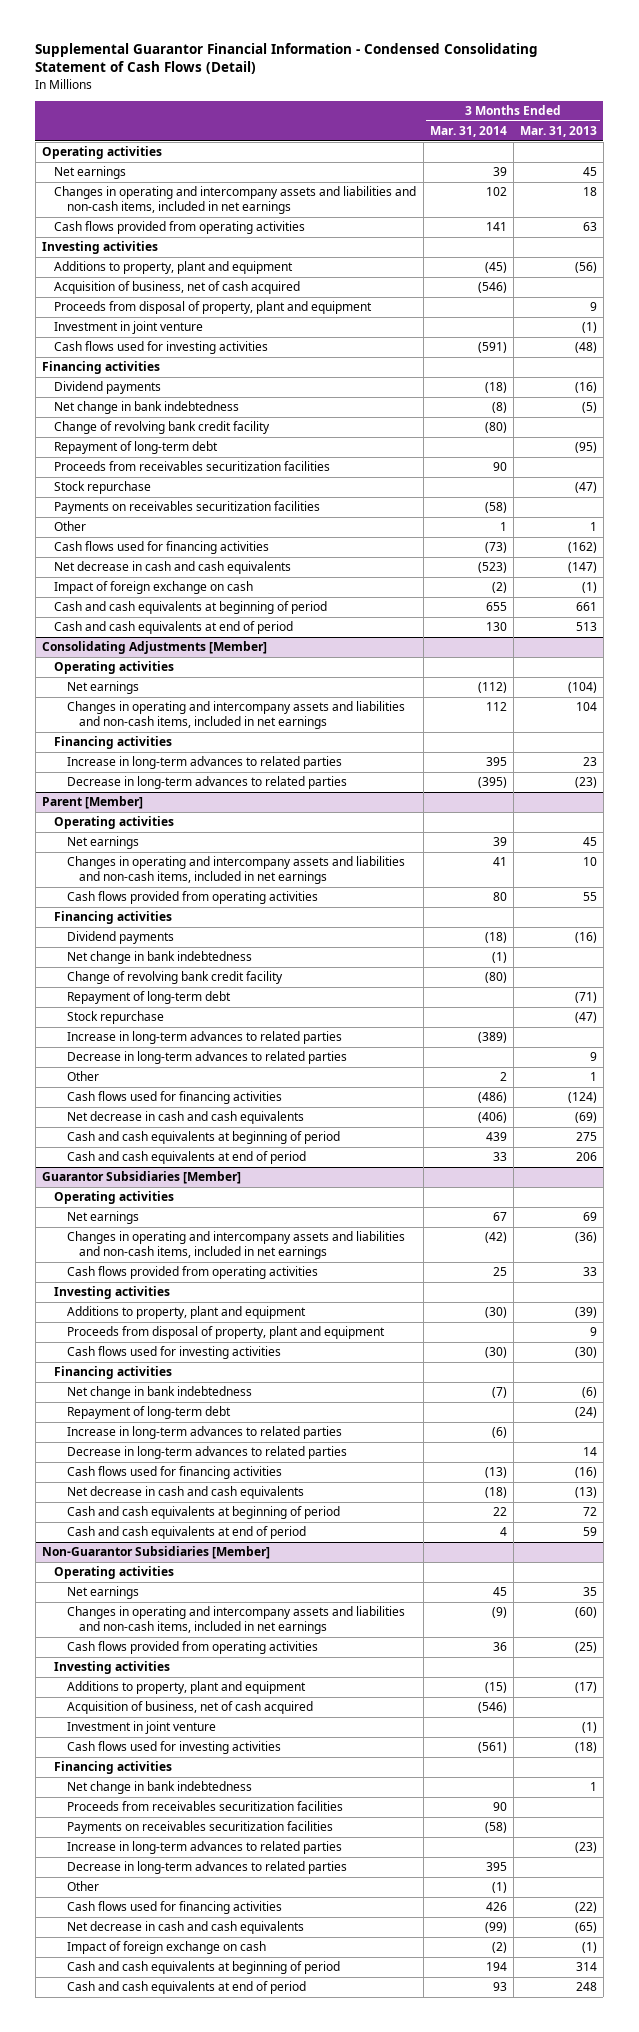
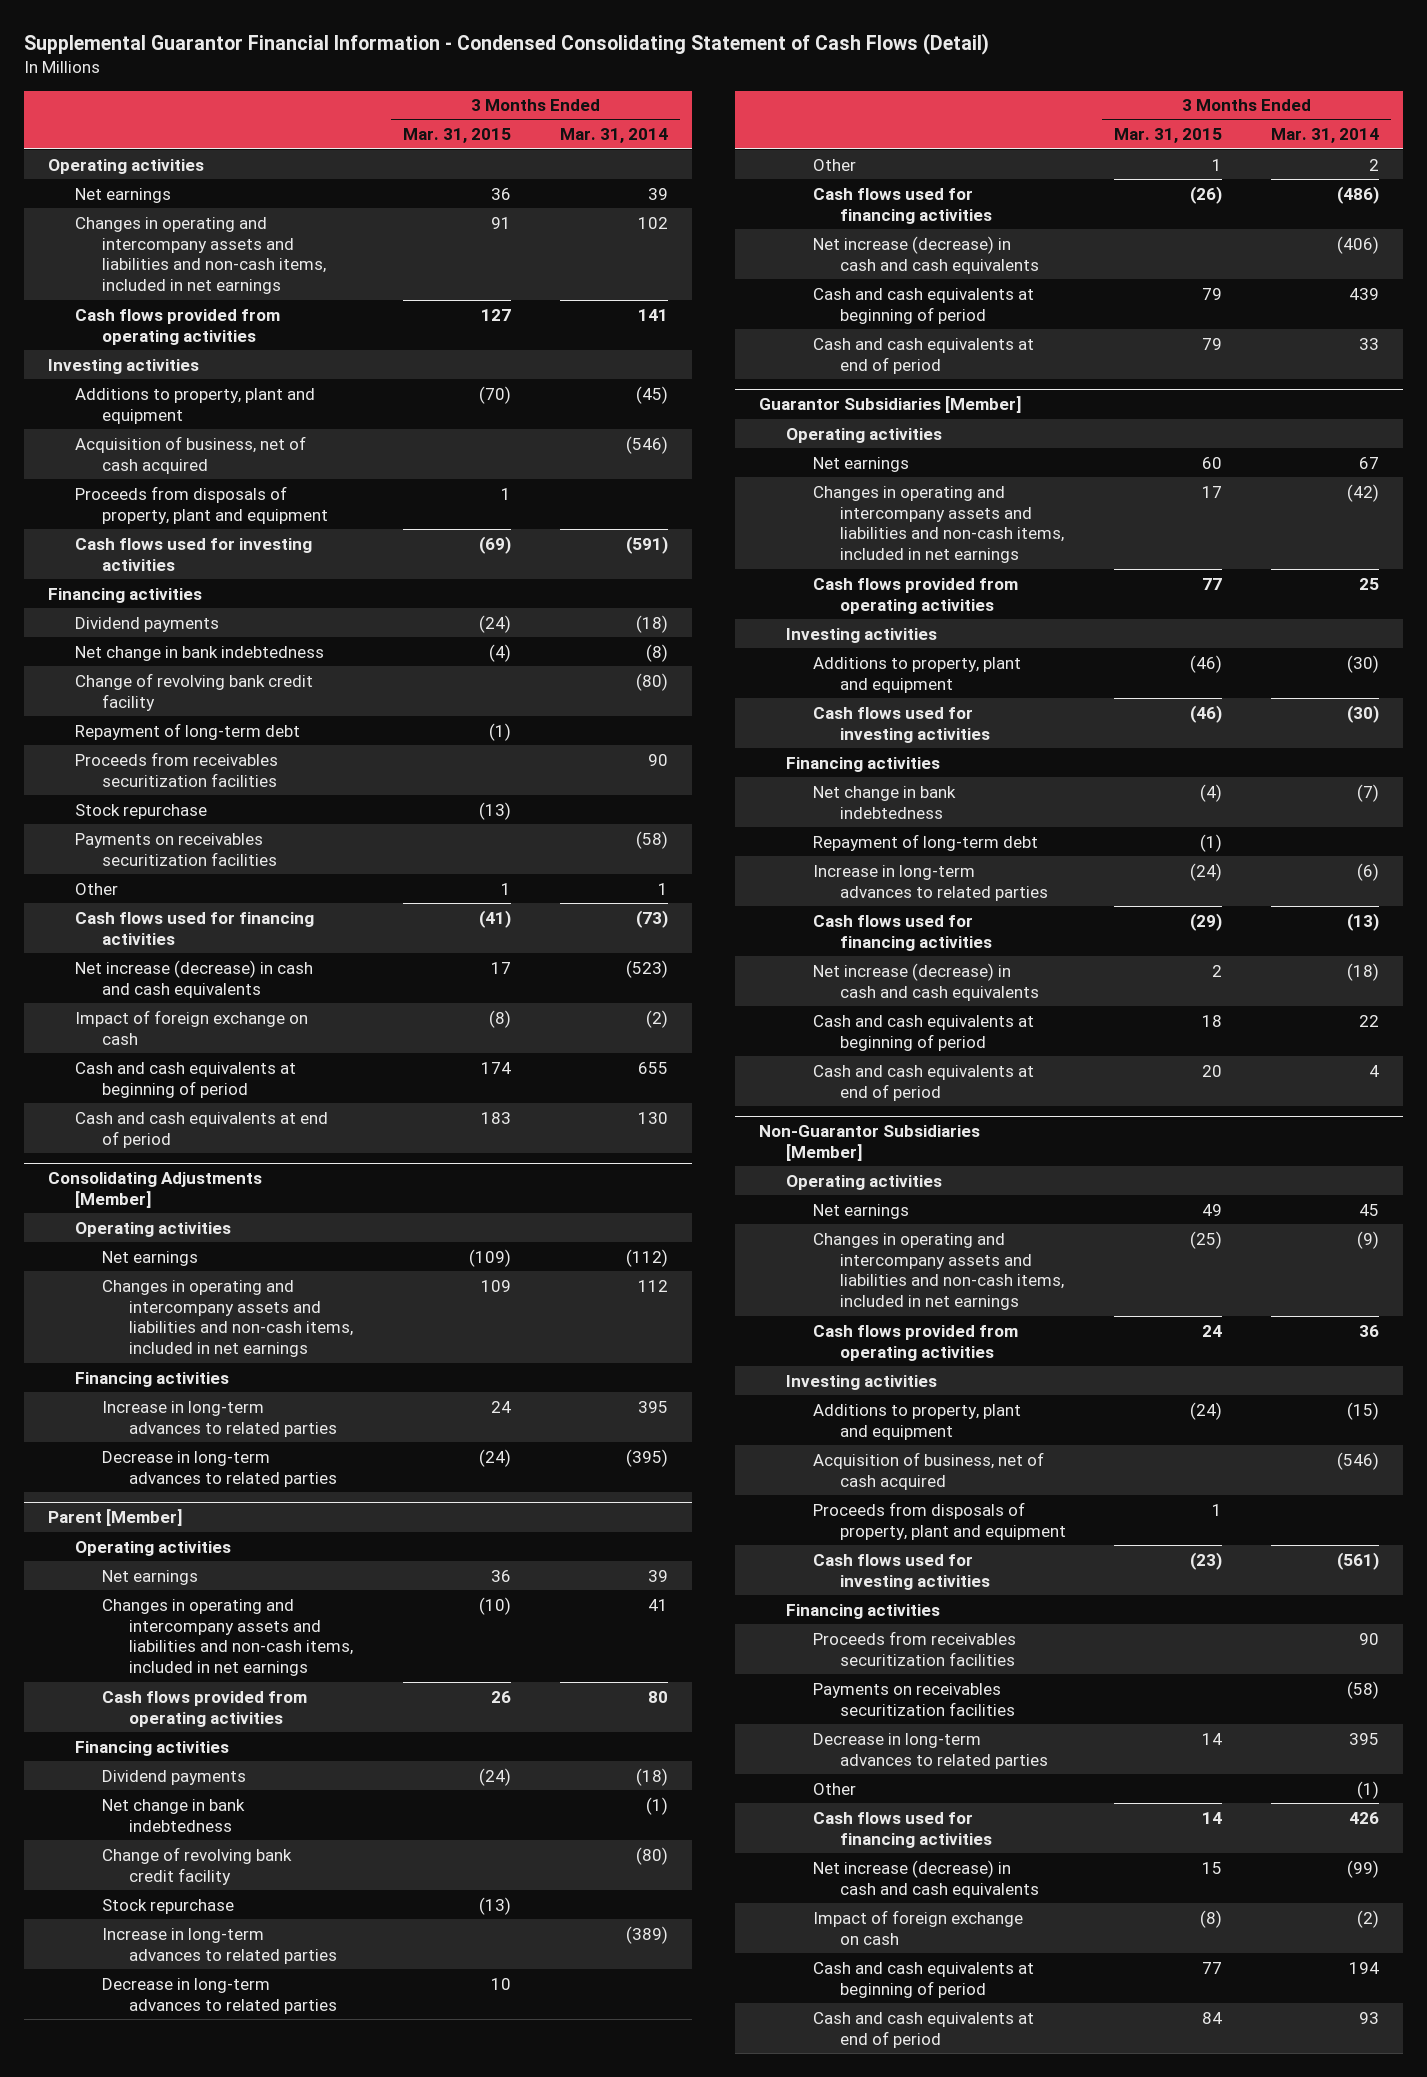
- | 3 Months Ended Mar. 31, 2014 | 3 Months Ended Mar. 31, 2013
+ | 3 Months Ended Mar. 31, 2015 | 3 Months Ended Mar. 31, 2014
- Proceeds from disposal of property, plant and equipment | | 9
- Investment in joint venture | | (1)
+ Proceeds from disposals of property, plant and equipment | 1 |
- Net decrease in cash and cash equivalents | (523) | (147)
+ Net increase (decrease) in cash and cash equivalents | 17 | (523)
@ Parent [Member]
- Repayment of long-term debt | | (71)
- Net decrease in cash and cash equivalents | (406) | (69)
+ Net increase (decrease) in cash and cash equivalents | | (406)
@ Guarantor Subsidiaries [Member]
- Proceeds from disposal of property, plant and equipment | | 9
- Decrease in long-term advances to related parties | | 14
- Net decrease in cash and cash equivalents | (18) | (13)
+ Net increase (decrease) in cash and cash equivalents | 2 | (18)
@ Non-Guarantor Subsidiaries [Member]
- Investment in joint venture | | (1)
+ Proceeds from disposals of property, plant and equipment | 1 |
- Net change in bank indebtedness | | 1
- Increase in long-term advances to related parties | | (23)
- Net decrease in cash and cash equivalents | (99) | (65)
+ Net increase (decrease) in cash and cash equivalents | 15 | (99)

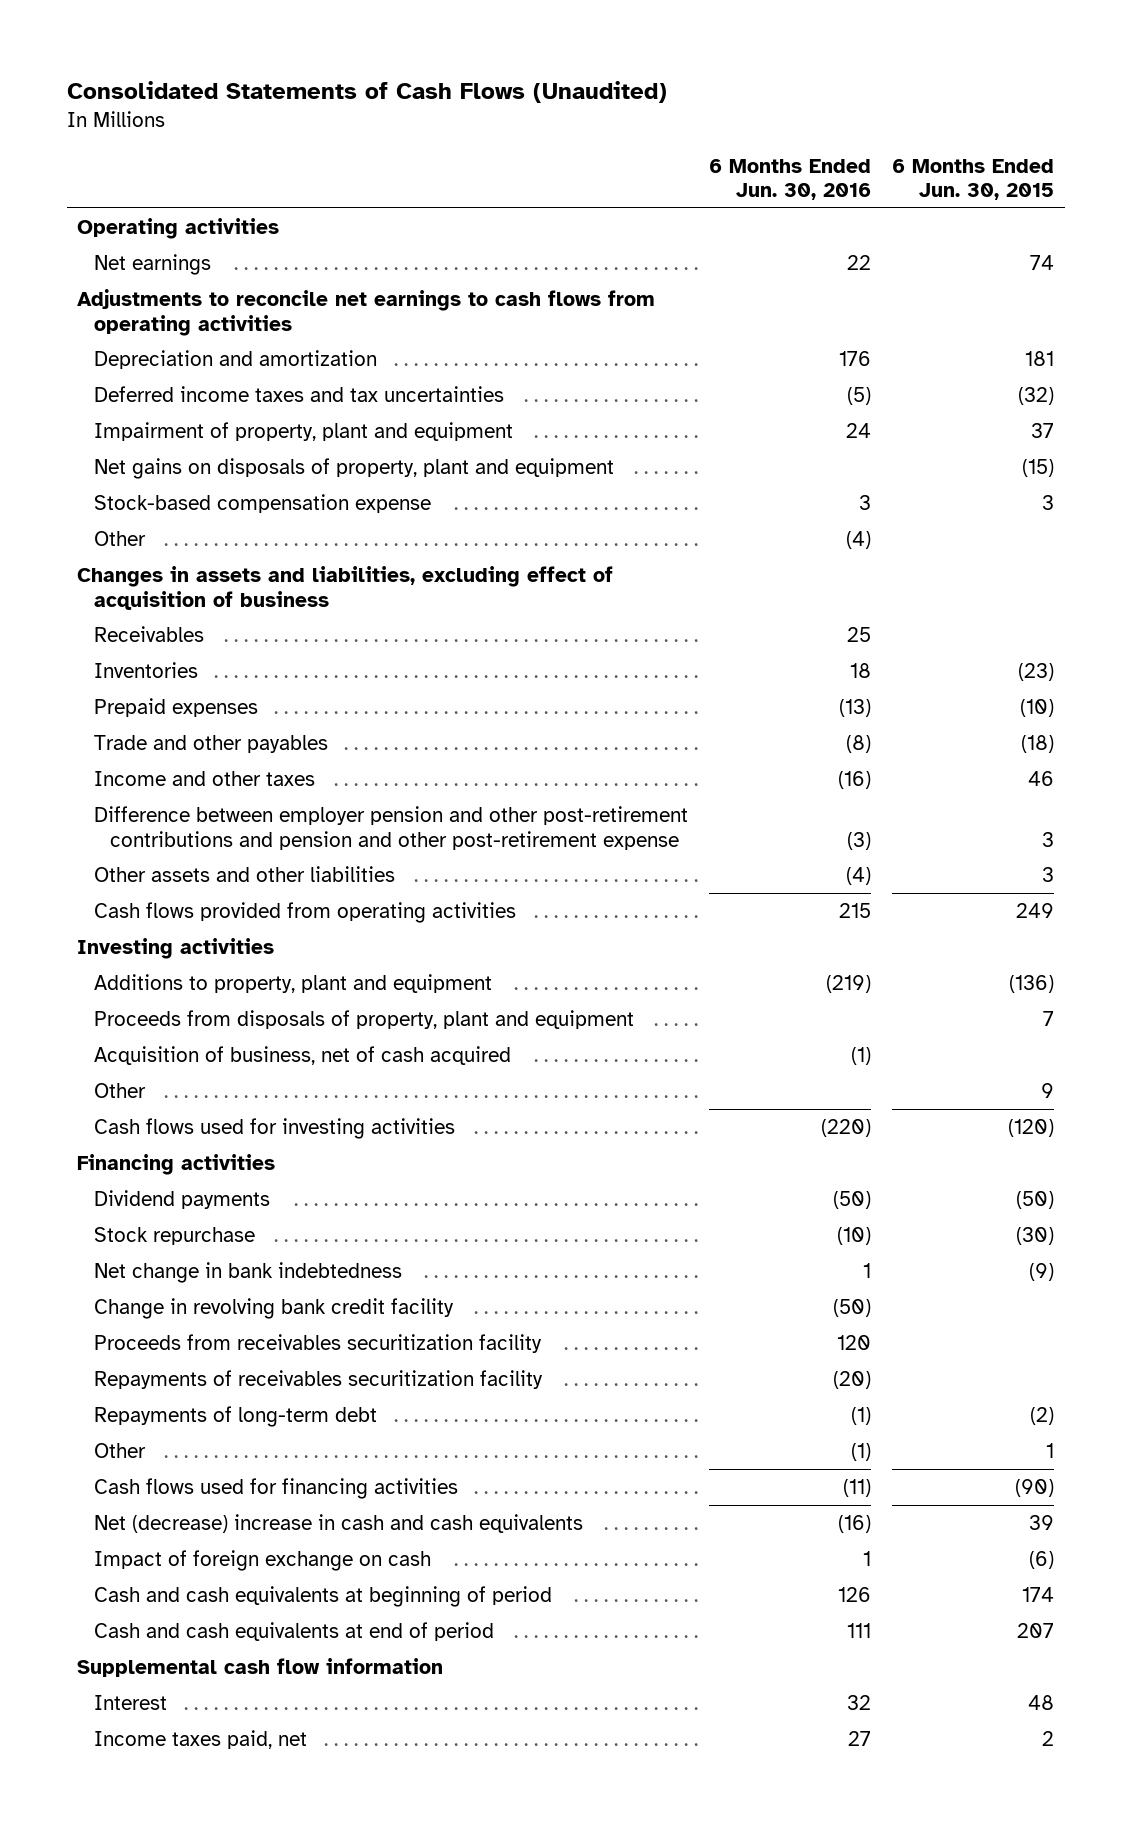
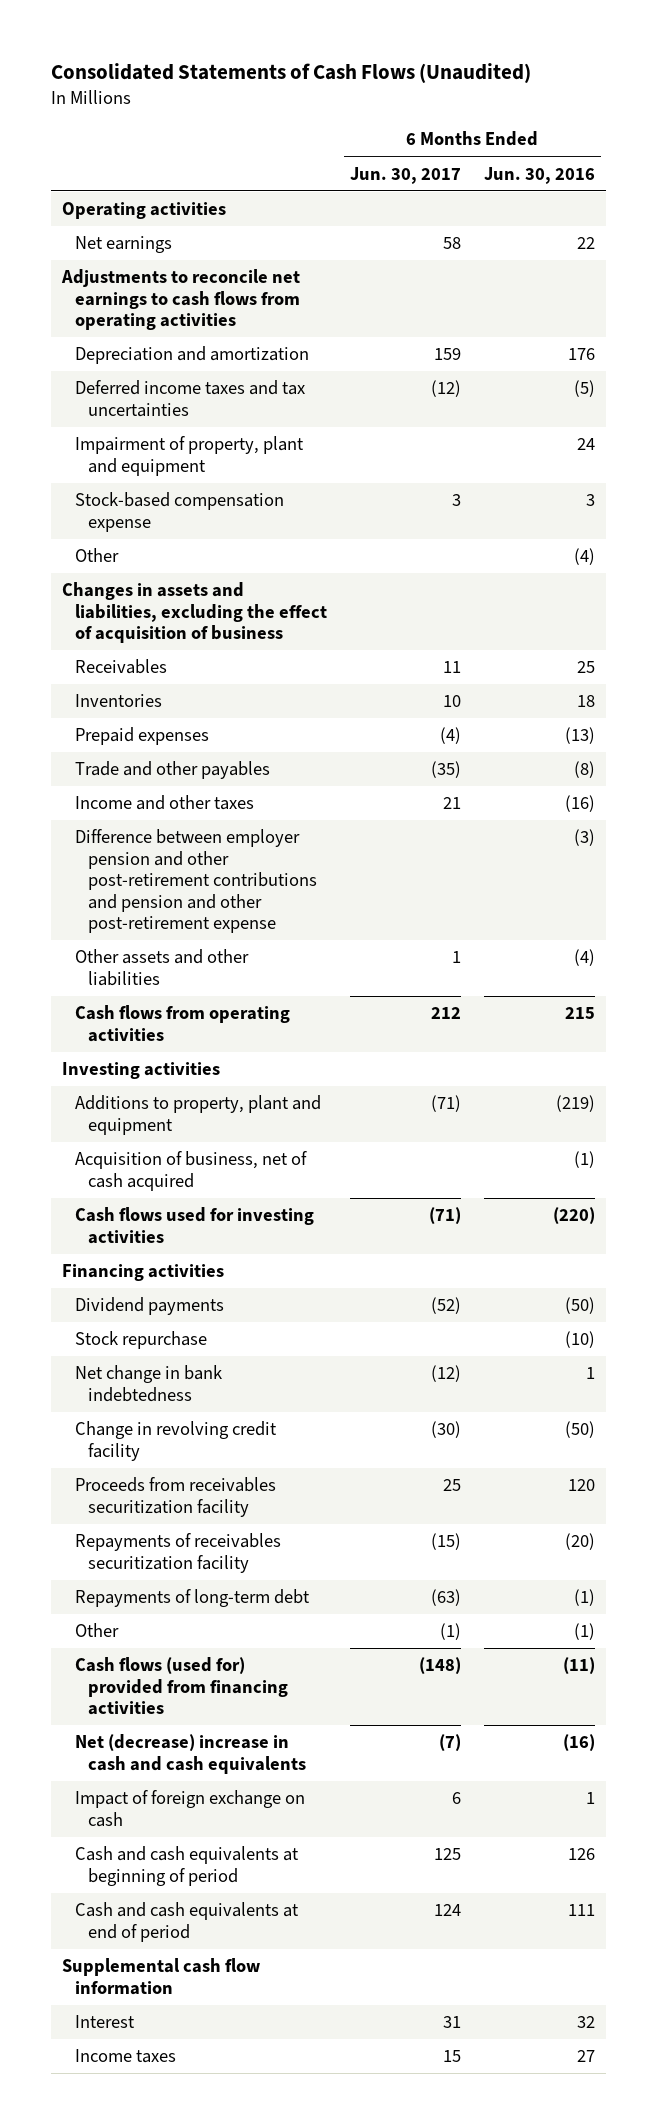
- | 6 Months Ended Jun. 30, 2016 | 6 Months Ended Jun. 30, 2015
+ | 6 Months Ended Jun. 30, 2017 | 6 Months Ended Jun. 30, 2016
- Net gains on disposals of property, plant and equipment | | (15)
- Changes in assets and liabilities, excluding effect of acquisition of business
+ Changes in assets and liabilities, excluding the effect of acquisition of business
- Cash flows provided from operating activities | 215 | 249
+ Cash flows from operating activities | 212 | 215
- Proceeds from disposals of property, plant and equipment | | 7
- Other | | 9
- Change in revolving bank credit facility | (50) |
+ Change in revolving credit facility | (30) | (50)
- Cash flows used for financing activities | (11) | (90)
+ Cash flows (used for) provided from financing activities | (148) | (11)
- Income taxes paid, net | 27 | 2
+ Income taxes | 15 | 27

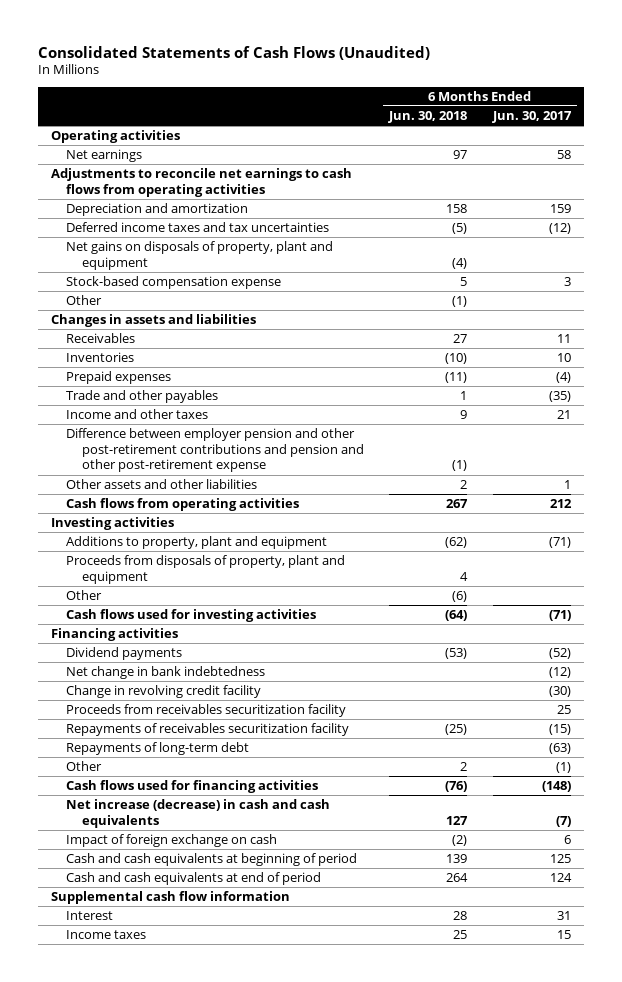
- | 6 Months Ended Jun. 30, 2017 | 6 Months Ended Jun. 30, 2016
+ | 6 Months Ended Jun. 30, 2018 | 6 Months Ended Jun. 30, 2017
- Impairment of property, plant and equipment | | 24
+ Net gains on disposals of property, plant and equipment | (4) |
- Changes in assets and liabilities, excluding the effect of acquisition of business
+ Changes in assets and liabilities
- Acquisition of business, net of cash acquired | | (1)
+ Proceeds from disposals of property, plant and equipment | 4 |
+ Other | (6) |
- Stock repurchase | | (10)
- Cash flows (used for) provided from financing activities | (148) | (11)
- Net (decrease) increase in cash and cash equivalents | (7) | (16)
+ Cash flows used for financing activities | (76) | (148)
+ Net increase (decrease) in cash and cash equivalents | 127 | (7)

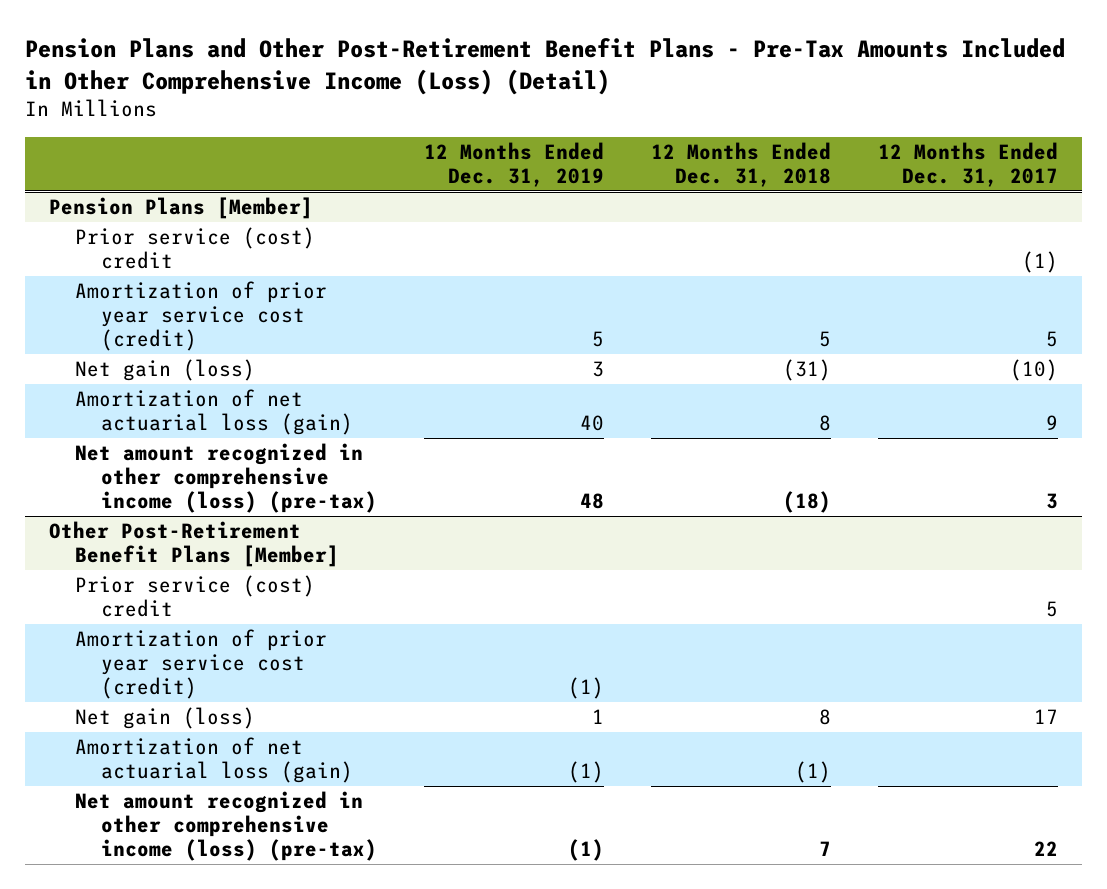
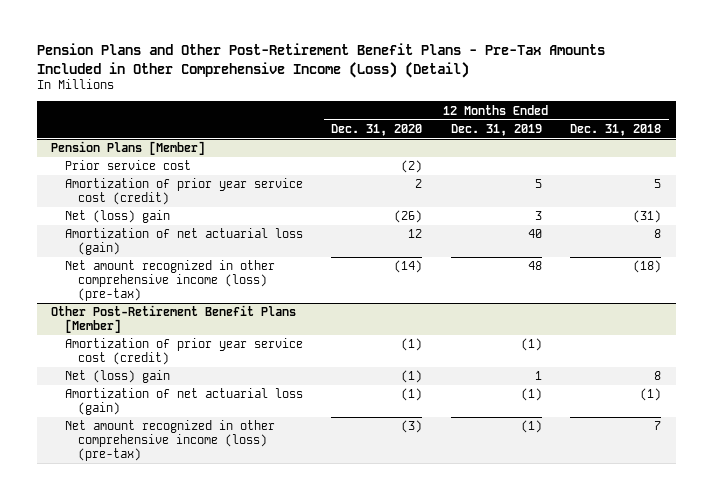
- | 12 Months Ended Dec. 31, 2019 | 12 Months Ended Dec. 31, 2018 | 12 Months Ended Dec. 31, 2017
+ | 12 Months Ended Dec. 31, 2020 | 12 Months Ended Dec. 31, 2019 | 12 Months Ended Dec. 31, 2018
@ Pension Plans [Member]
- Prior service (cost) credit | | | (1)
+ Prior service cost | (2) | |
- Net gain (loss) | 3 | (31) | (10)
+ Net (loss) gain | (26) | 3 | (31)
@ Other Post-Retirement Benefit Plans [Member]
- Prior service (cost) credit | | | 5
- Net gain (loss) | 1 | 8 | 17
+ Net (loss) gain | (1) | 1 | 8

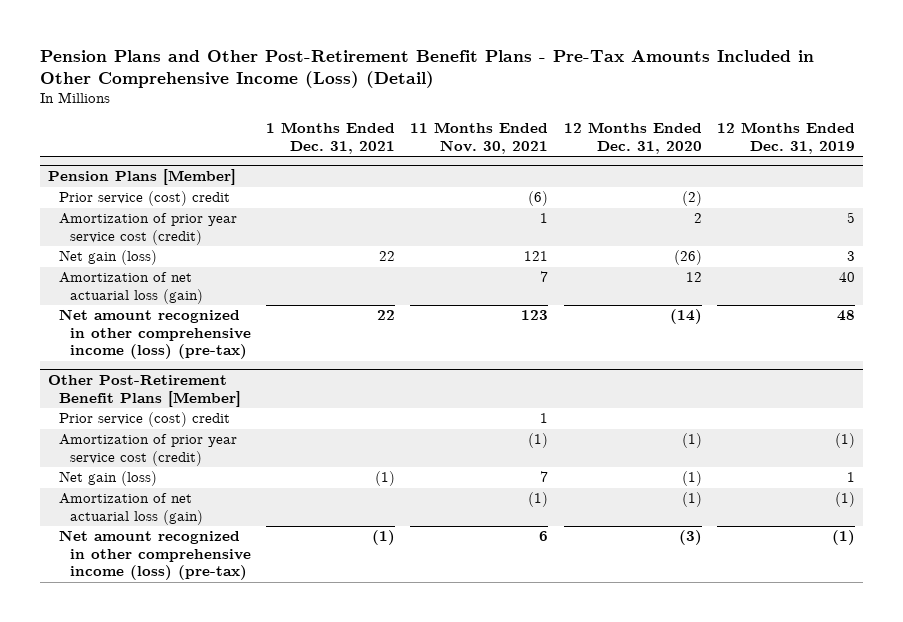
- | 12 Months Ended Dec. 31, 2020 | 12 Months Ended Dec. 31, 2019 | 12 Months Ended Dec. 31, 2018
+ | 1 Months Ended Dec. 31, 2021 | 11 Months Ended Nov. 30, 2021 | 12 Months Ended Dec. 31, 2020 | 12 Months Ended Dec. 31, 2019
@ Pension Plans [Member]
- Prior service cost | (2) | |
+ Prior service (cost) credit | | (6) | (2) |
- Net (loss) gain | (26) | 3 | (31)
+ Net gain (loss) | 22 | 121 | (26) | 3
@ Other Post-Retirement Benefit Plans [Member]
+ Prior service (cost) credit | | 1 | |
- Net (loss) gain | (1) | 1 | 8
+ Net gain (loss) | (1) | 7 | (1) | 1

